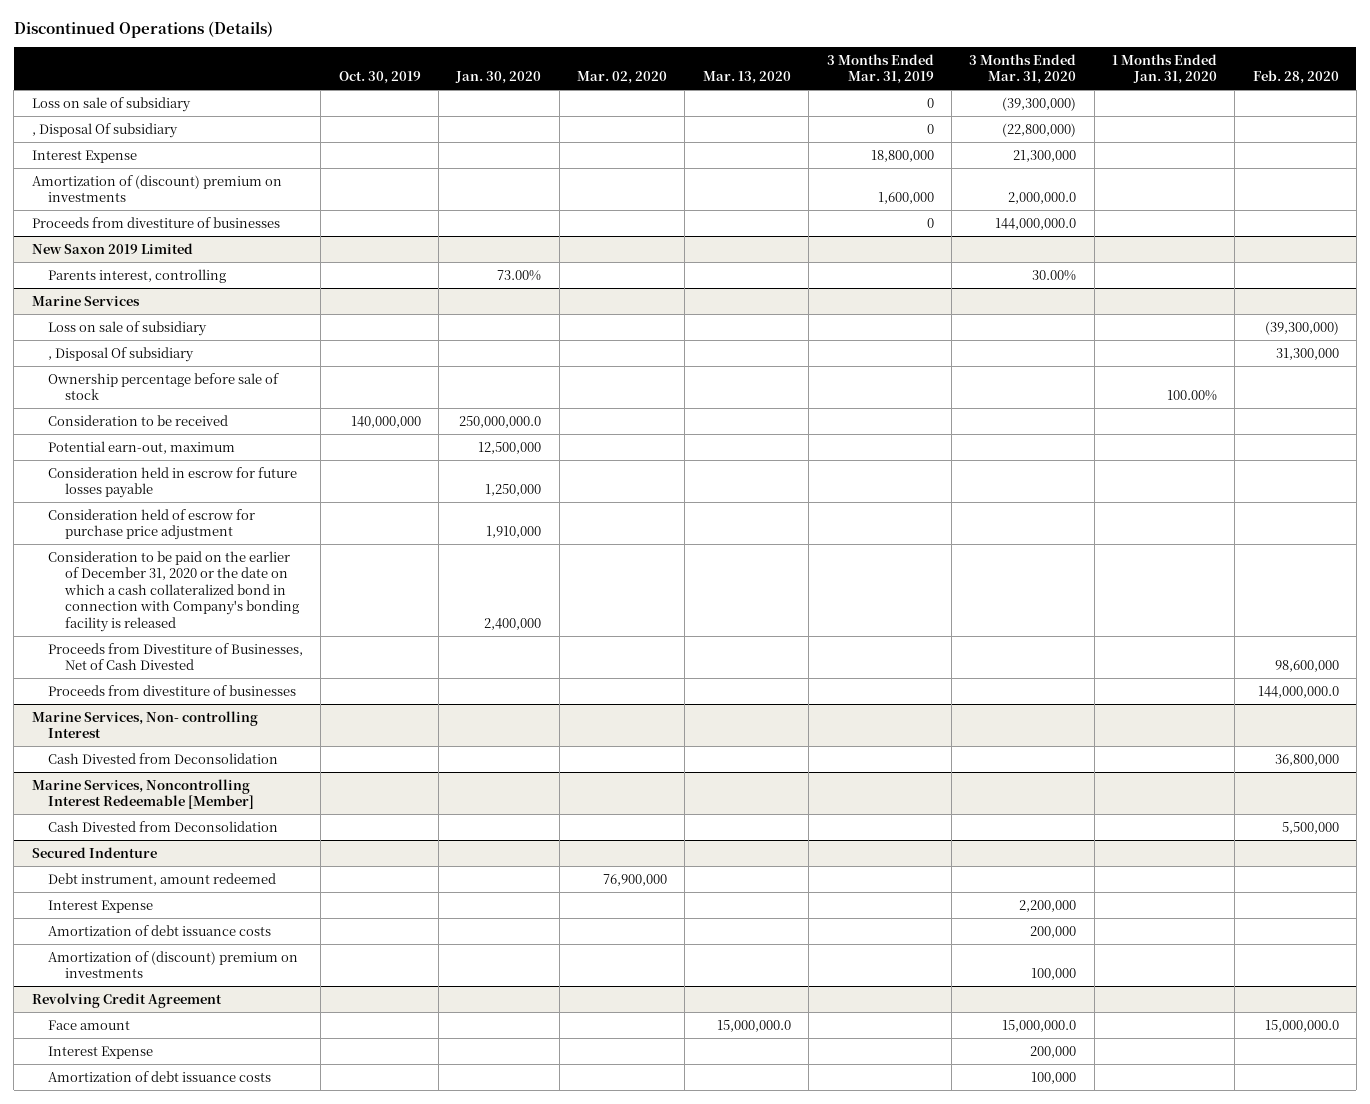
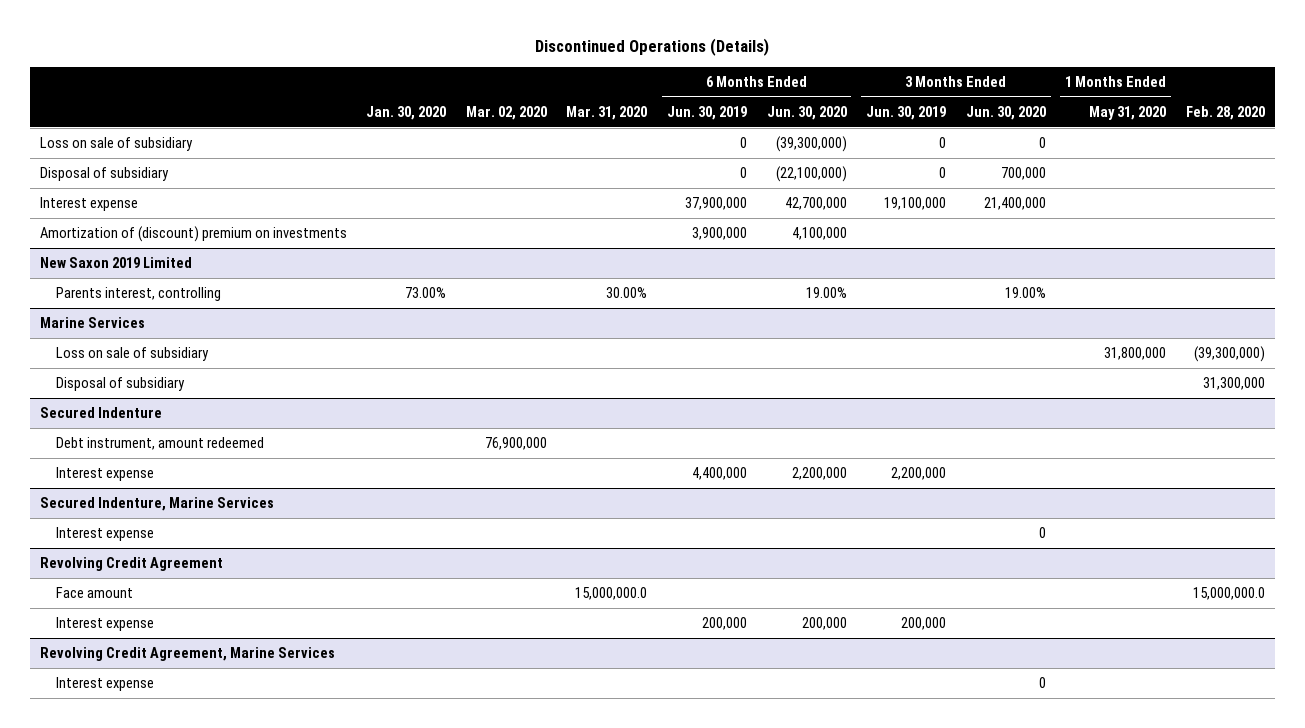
- | Oct. 30, 2019 | Jan. 30, 2020 | Mar. 02, 2020 | Mar. 13, 2020 | 3 Months Ended Mar. 31, 2019 | 3 Months Ended Mar. 31, 2020 | 1 Months Ended Jan. 31, 2020 | Feb. 28, 2020
+ | Jan. 30, 2020 | Mar. 02, 2020 | Mar. 31, 2020 | 6 Months Ended Jun. 30, 2019 | 6 Months Ended Jun. 30, 2020 | 3 Months Ended Jun. 30, 2019 | 3 Months Ended Jun. 30, 2020 | 1 Months Ended May 31, 2020 | Feb. 28, 2020
- , Disposal Of subsidiary | | | | | 0 | (22,800,000) | |
- Interest Expense | | | | | 18,800,000 | 21,300,000 | |
+ Disposal of subsidiary | | | | 0 | (22,100,000) | 0 | 700,000 | |
+ Interest expense | | | | 37,900,000 | 42,700,000 | 19,100,000 | 21,400,000 | |
- Proceeds from divestiture of businesses | | | | | 0 | 144,000,000.0 | |
@ Marine Services
- , Disposal Of subsidiary | | | | | | | | 31,300,000
- Ownership percentage before sale of stock | | | | | | | 100.00% |
- Consideration to be received | 140,000,000 | 250,000,000.0 | | | | | |
- Potential earn-out, maximum | | 12,500,000 | | | | | |
- Consideration held in escrow for future losses payable | | 1,250,000 | | | | | |
- Consideration held of escrow for purchase price adjustment | | 1,910,000 | | | | | |
- Consideration to be paid on the earlier of December 31, 2020 or the date on which a cash collateralized bond in connection with Company's bonding facility is released | | 2,400,000 | | | | | |
- Proceeds from Divestiture of Businesses, Net of Cash Divested | | | | | | | | 98,600,000
- Proceeds from divestiture of businesses | | | | | | | | 144,000,000.0
- Marine Services, Non- controlling Interest
- Cash Divested from Deconsolidation | | | | | | | | 36,800,000
- Marine Services, Noncontrolling Interest Redeemable [Member]
- Cash Divested from Deconsolidation | | | | | | | | 5,500,000
@ Marine Services
+ Disposal of subsidiary | | | | | | | | | 31,300,000
@ Secured Indenture
- Interest Expense | | | | | | 2,200,000 | |
- Amortization of debt issuance costs | | | | | | 200,000 | |
- Amortization of (discount) premium on investments | | | | | | 100,000 | |
+ Interest expense | | | | 4,400,000 | 2,200,000 | 2,200,000 | | |
+ Secured Indenture, Marine Services
+ Interest expense | | | | | | | 0 | |
@ Revolving Credit Agreement
- Interest Expense | | | | | | 200,000 | |
- Amortization of debt issuance costs | | | | | | 100,000 | |
+ Interest expense | | | | 200,000 | 200,000 | 200,000 | | |
+ Revolving Credit Agreement, Marine Services
+ Interest expense | | | | | | | 0 | |

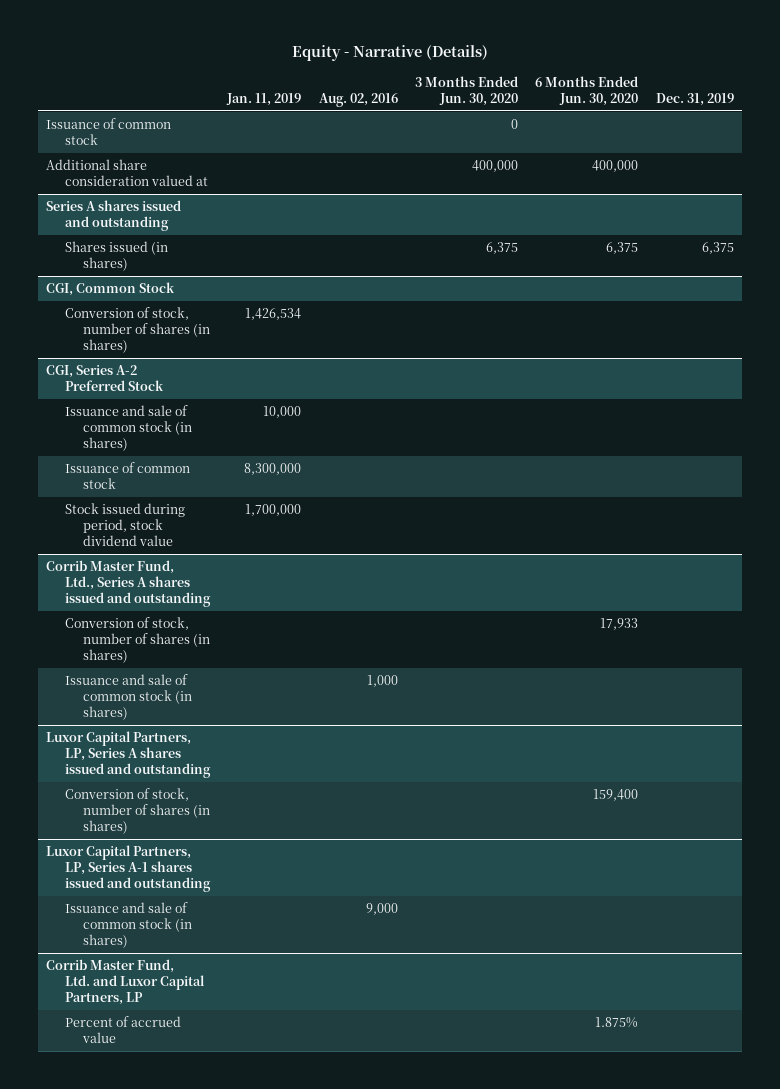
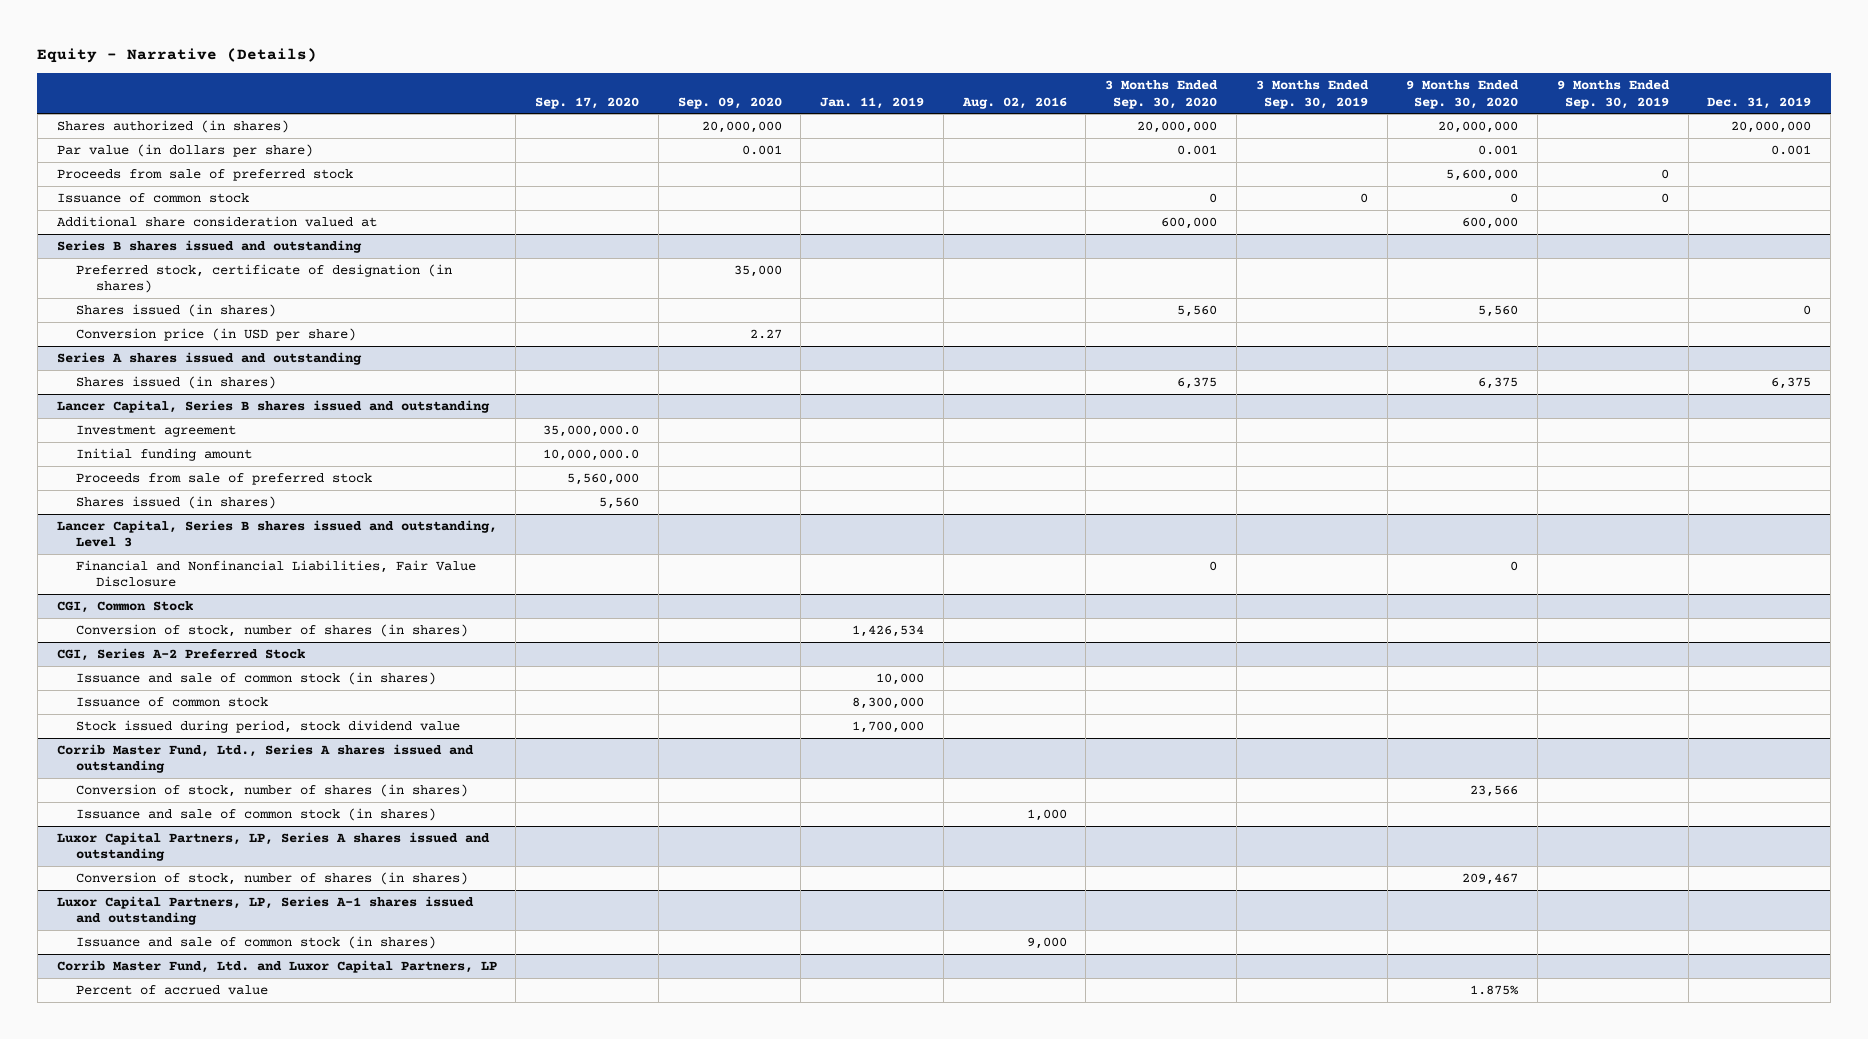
- | Jan. 11, 2019 | Aug. 02, 2016 | 3 Months Ended Jun. 30, 2020 | 6 Months Ended Jun. 30, 2020 | Dec. 31, 2019
+ | Sep. 17, 2020 | Sep. 09, 2020 | Jan. 11, 2019 | Aug. 02, 2016 | 3 Months Ended Sep. 30, 2020 | 3 Months Ended Sep. 30, 2019 | 9 Months Ended Sep. 30, 2020 | 9 Months Ended Sep. 30, 2019 | Dec. 31, 2019
+ Shares authorized (in shares) | | 20,000,000 | | | 20,000,000 | | 20,000,000 | | 20,000,000
+ Par value (in dollars per share) | | 0.001 | | | 0.001 | | 0.001 | | 0.001
+ Proceeds from sale of preferred stock | | | | | | | 5,600,000 | 0 |
+ Series B shares issued and outstanding
+ Preferred stock, certificate of designation (in shares) | | 35,000 | | | | | | |
+ Shares issued (in shares) | | | | | 5,560 | | 5,560 | | 0
+ Conversion price (in USD per share) | | 2.27 | | | | | | |
+ Lancer Capital, Series B shares issued and outstanding
+ Investment agreement | 35,000,000.0 | | | | | | | |
+ Initial funding amount | 10,000,000.0 | | | | | | | |
+ Proceeds from sale of preferred stock | 5,560,000 | | | | | | | |
+ Shares issued (in shares) | 5,560 | | | | | | | |
+ Lancer Capital, Series B shares issued and outstanding, Level 3
+ Financial and Nonfinancial Liabilities, Fair Value Disclosure | | | | | 0 | | 0 | |

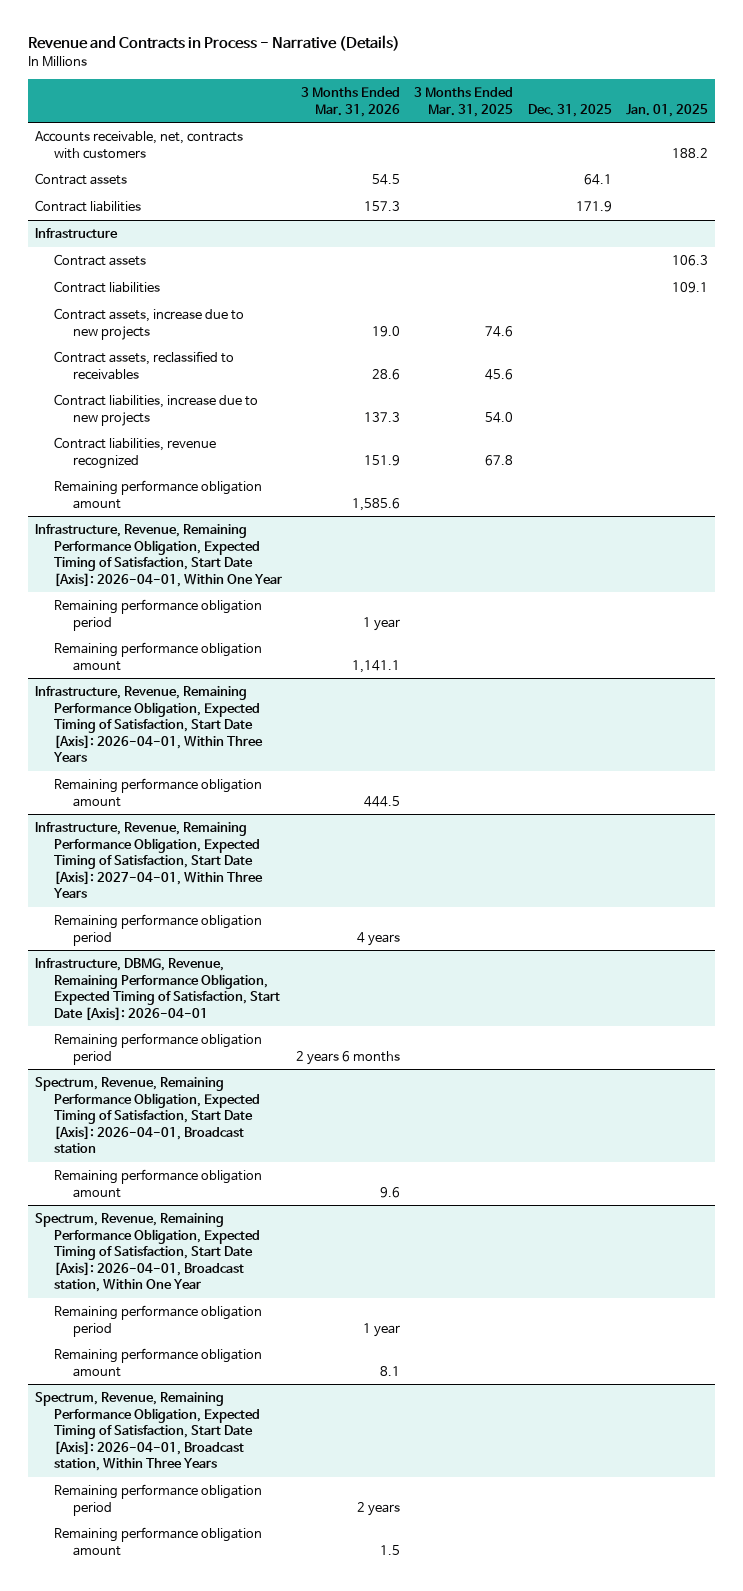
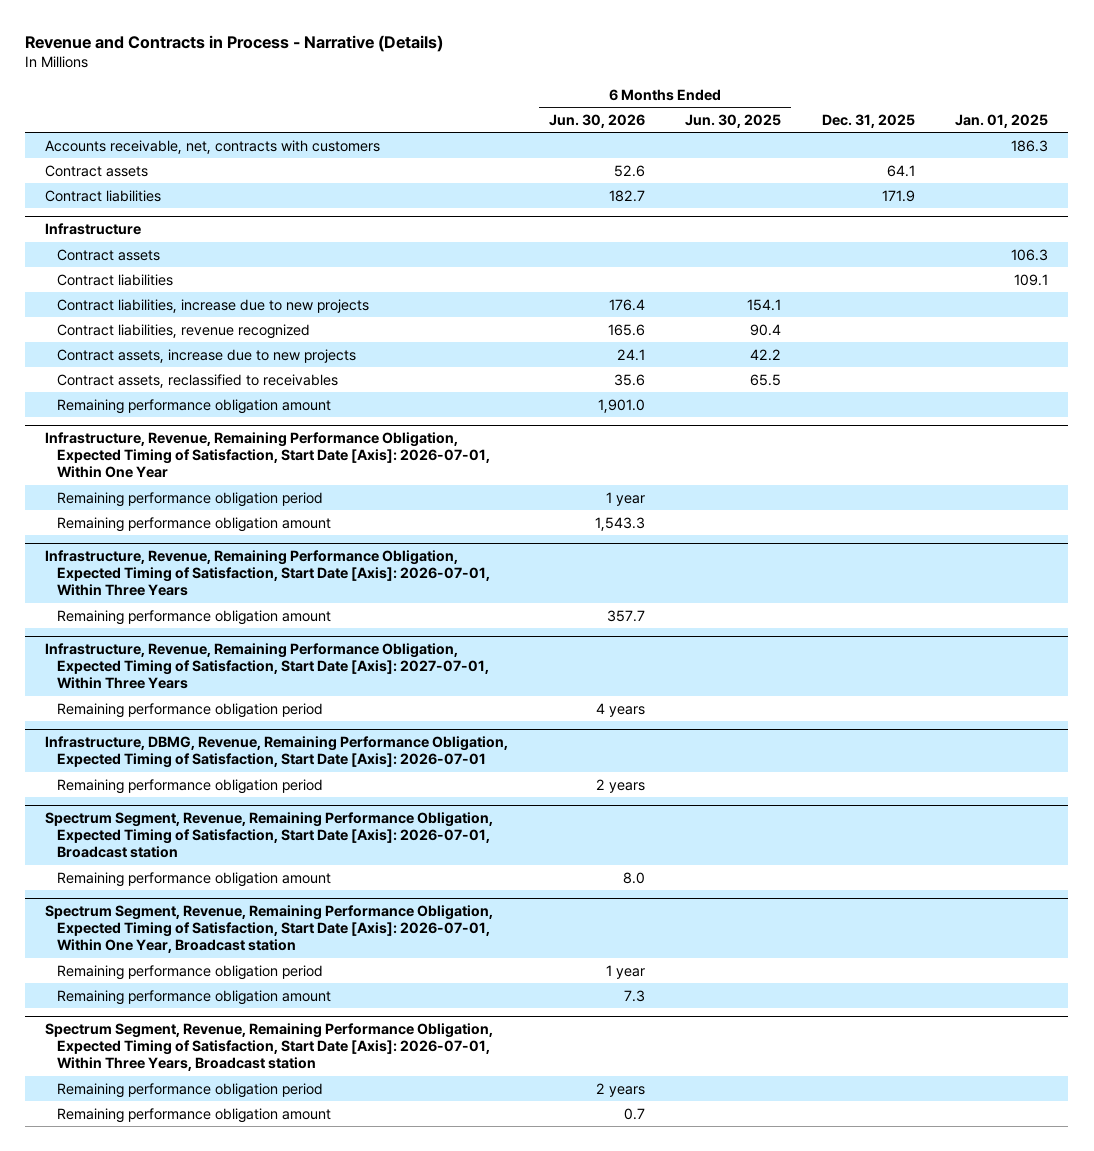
- | 3 Months Ended Mar. 31, 2026 | 3 Months Ended Mar. 31, 2025 | Dec. 31, 2025 | Jan. 01, 2025
+ | 6 Months Ended Jun. 30, 2026 | 6 Months Ended Jun. 30, 2025 | Dec. 31, 2025 | Jan. 01, 2025
- Accounts receivable, net, contracts with customers | | | | 188.2
+ Accounts receivable, net, contracts with customers | | | | 186.3
@ Infrastructure
moved down: Contract assets, increase due to new projects | 24.1 | 42.2 | |
moved down: Contract assets, reclassified to receivables | 35.6 | 65.5 | |
- Infrastructure, Revenue, Remaining Performance Obligation, Expected Timing of Satisfaction, Start Date [Axis]: 2026-04-01, Within One Year
+ Infrastructure, Revenue, Remaining Performance Obligation, Expected Timing of Satisfaction, Start Date [Axis]: 2026-07-01, Within One Year
- Infrastructure, Revenue, Remaining Performance Obligation, Expected Timing of Satisfaction, Start Date [Axis]: 2026-04-01, Within Three Years
+ Infrastructure, Revenue, Remaining Performance Obligation, Expected Timing of Satisfaction, Start Date [Axis]: 2026-07-01, Within Three Years
- Infrastructure, Revenue, Remaining Performance Obligation, Expected Timing of Satisfaction, Start Date [Axis]: 2027-04-01, Within Three Years
+ Infrastructure, Revenue, Remaining Performance Obligation, Expected Timing of Satisfaction, Start Date [Axis]: 2027-07-01, Within Three Years
- Infrastructure, DBMG, Revenue, Remaining Performance Obligation, Expected Timing of Satisfaction, Start Date [Axis]: 2026-04-01
+ Infrastructure, DBMG, Revenue, Remaining Performance Obligation, Expected Timing of Satisfaction, Start Date [Axis]: 2026-07-01
- Spectrum, Revenue, Remaining Performance Obligation, Expected Timing of Satisfaction, Start Date [Axis]: 2026-04-01, Broadcast station
+ Spectrum Segment, Revenue, Remaining Performance Obligation, Expected Timing of Satisfaction, Start Date [Axis]: 2026-07-01, Broadcast station
- Spectrum, Revenue, Remaining Performance Obligation, Expected Timing of Satisfaction, Start Date [Axis]: 2026-04-01, Broadcast station, Within One Year
+ Spectrum Segment, Revenue, Remaining Performance Obligation, Expected Timing of Satisfaction, Start Date [Axis]: 2026-07-01, Within One Year, Broadcast station
- Spectrum, Revenue, Remaining Performance Obligation, Expected Timing of Satisfaction, Start Date [Axis]: 2026-04-01, Broadcast station, Within Three Years
+ Spectrum Segment, Revenue, Remaining Performance Obligation, Expected Timing of Satisfaction, Start Date [Axis]: 2026-07-01, Within Three Years, Broadcast station

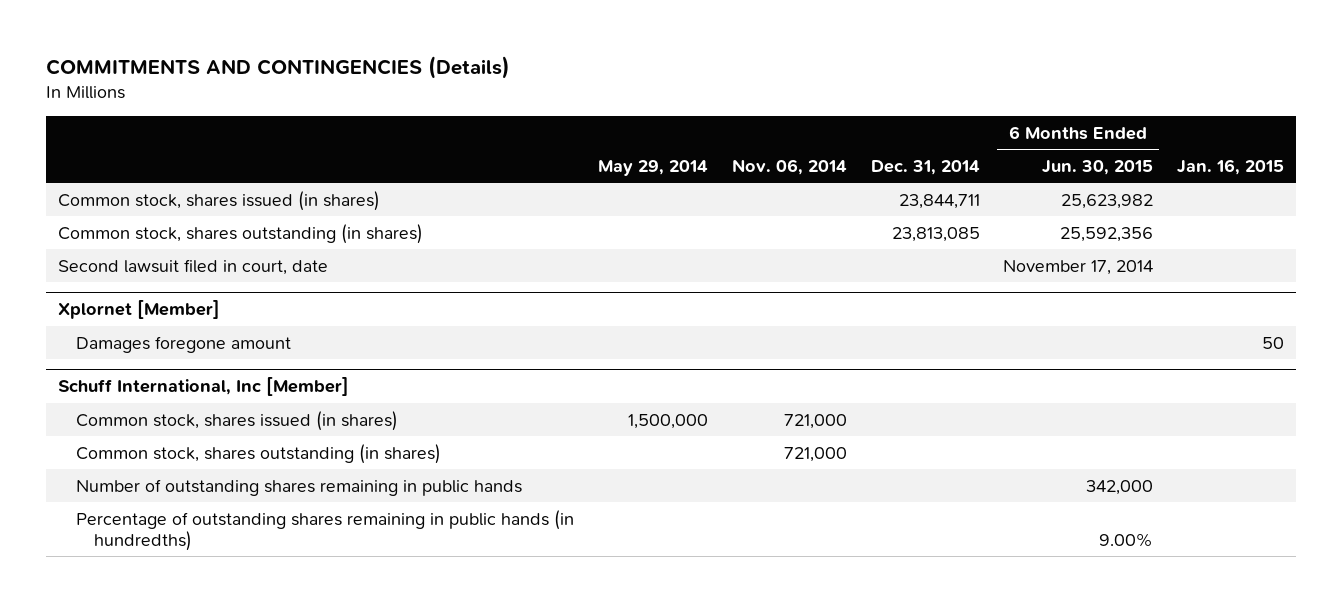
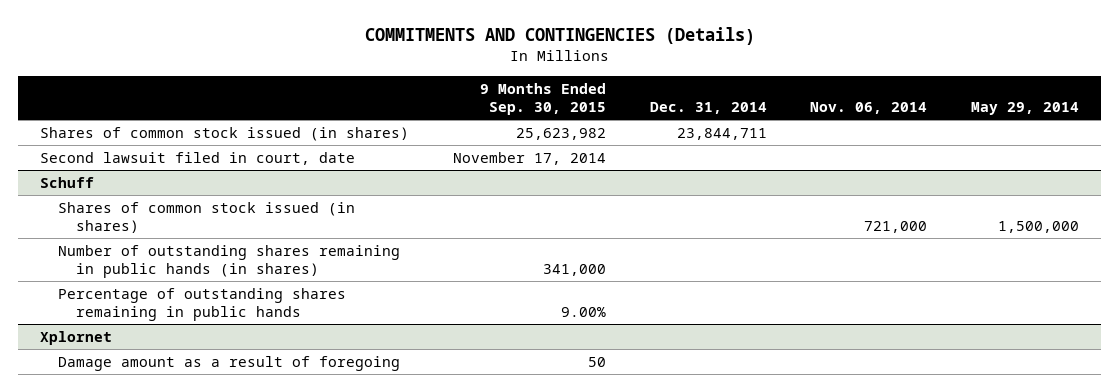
- | May 29, 2014 | Nov. 06, 2014 | Dec. 31, 2014 | 6 Months Ended Jun. 30, 2015 | Jan. 16, 2015
+ | 9 Months Ended Sep. 30, 2015 | Dec. 31, 2014 | Nov. 06, 2014 | May 29, 2014
- Common stock, shares issued (in shares) | | | 23,844,711 | 25,623,982 |
- Common stock, shares outstanding (in shares) | | | 23,813,085 | 25,592,356 |
+ Shares of common stock issued (in shares) | 25,623,982 | 23,844,711 | |
- Xplornet [Member]
- Damages foregone amount | | | | | 50
- Schuff International, Inc [Member]
- Common stock, shares issued (in shares) | 1,500,000 | 721,000 | | |
- Common stock, shares outstanding (in shares) | | 721,000 | | |
- Number of outstanding shares remaining in public hands | | | | 342,000 |
- Percentage of outstanding shares remaining in public hands (in hundredths) | | | | 9.00% |
+ Schuff
+ Shares of common stock issued (in shares) | | | 721,000 | 1,500,000
+ Number of outstanding shares remaining in public hands (in shares) | 341,000 | | |
+ Percentage of outstanding shares remaining in public hands | 9.00% | | |
+ Xplornet
+ Damage amount as a result of foregoing | 50 | | |

